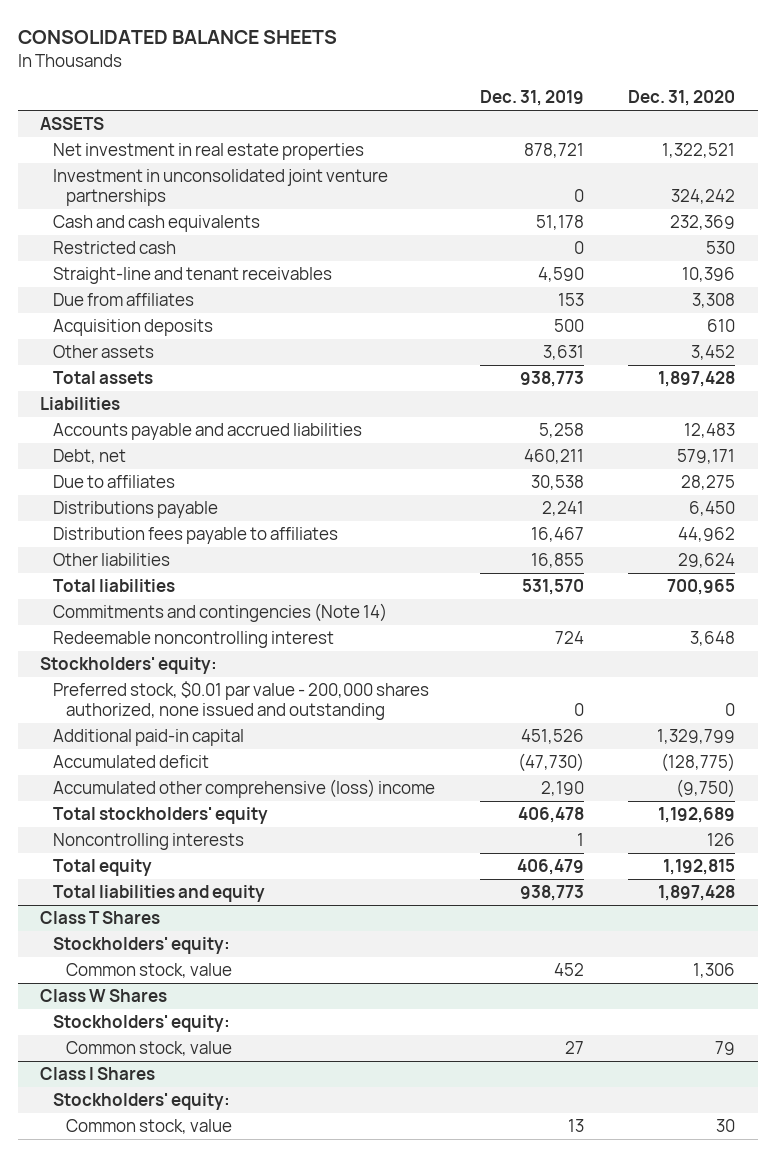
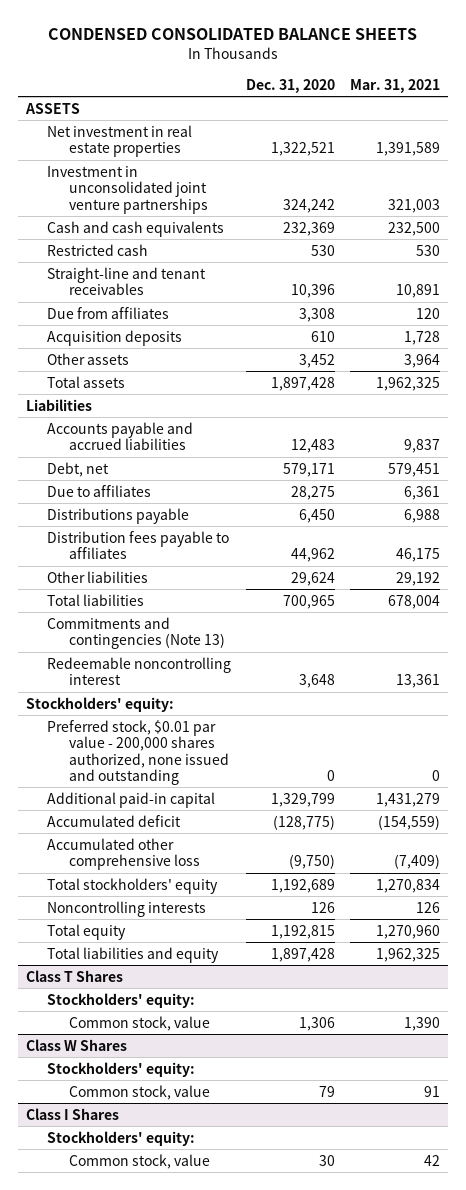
- CONSOLIDATED BALANCE SHEETS
+ CONDENSED CONSOLIDATED BALANCE SHEETS
- | Dec. 31, 2019 | Dec. 31, 2020
+ | Dec. 31, 2020 | Mar. 31, 2021
- Commitments and contingencies (Note 14)
+ Commitments and contingencies (Note 13)
- Accumulated other comprehensive (loss) income | 2,190 | (9,750)
+ Accumulated other comprehensive loss | (9,750) | (7,409)

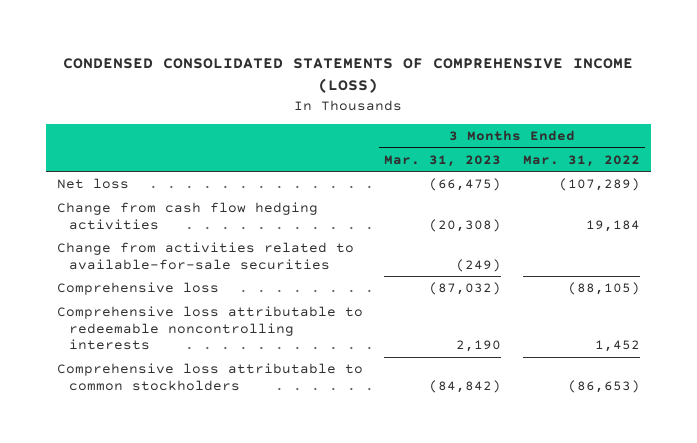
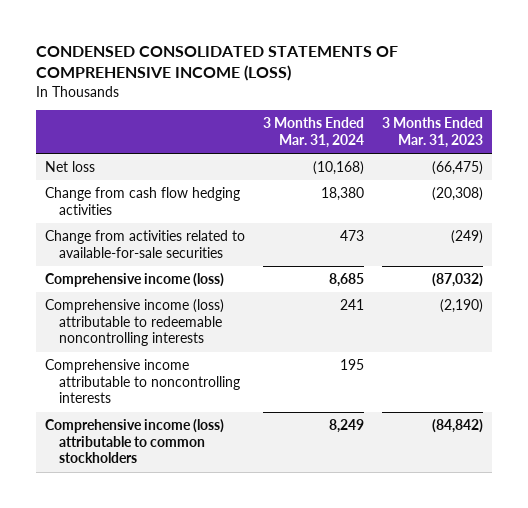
- | 3 Months Ended Mar. 31, 2023 | 3 Months Ended Mar. 31, 2022
+ | 3 Months Ended Mar. 31, 2024 | 3 Months Ended Mar. 31, 2023
- Comprehensive loss | (87,032) | (88,105)
- Comprehensive loss attributable to redeemable noncontrolling interests | 2,190 | 1,452
- Comprehensive loss attributable to common stockholders | (84,842) | (86,653)
+ Comprehensive income (loss) | 8,685 | (87,032)
+ Comprehensive income (loss) attributable to redeemable noncontrolling interests | 241 | (2,190)
+ Comprehensive income attributable to noncontrolling interests | 195 |
+ Comprehensive income (loss) attributable to common stockholders | 8,249 | (84,842)

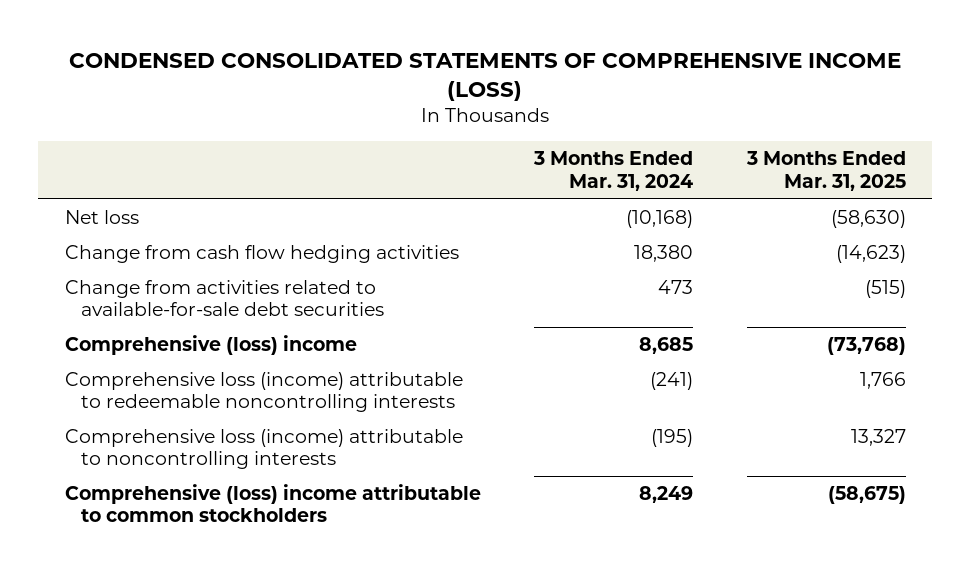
- | 3 Months Ended Mar. 31, 2024 | 3 Months Ended Mar. 31, 2023
+ | 3 Months Ended Mar. 31, 2024 | 3 Months Ended Mar. 31, 2025
- Change from activities related to available-for-sale securities | 473 | (249)
- Comprehensive income (loss) | 8,685 | (87,032)
- Comprehensive income (loss) attributable to redeemable noncontrolling interests | 241 | (2,190)
- Comprehensive income attributable to noncontrolling interests | 195 |
- Comprehensive income (loss) attributable to common stockholders | 8,249 | (84,842)
+ Change from activities related to available-for-sale debt securities | 473 | (515)
+ Comprehensive (loss) income | 8,685 | (73,768)
+ Comprehensive loss (income) attributable to redeemable noncontrolling interests | (241) | 1,766
+ Comprehensive loss (income) attributable to noncontrolling interests | (195) | 13,327
+ Comprehensive (loss) income attributable to common stockholders | 8,249 | (58,675)

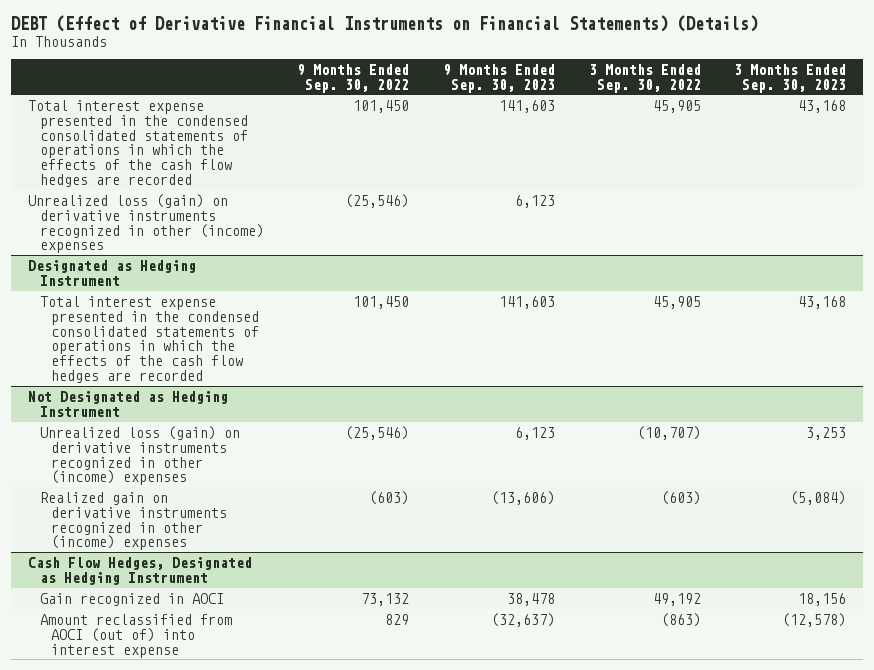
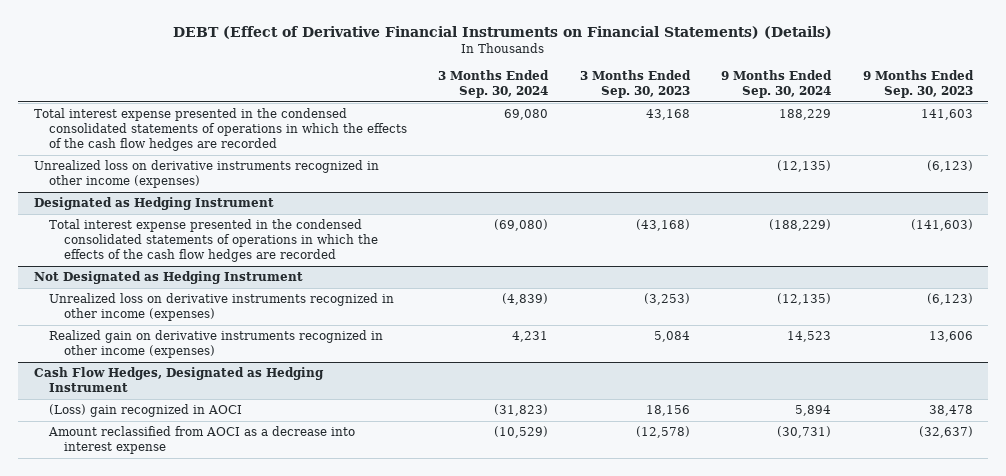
- | 9 Months Ended Sep. 30, 2022 | 9 Months Ended Sep. 30, 2023 | 3 Months Ended Sep. 30, 2022 | 3 Months Ended Sep. 30, 2023
+ | 3 Months Ended Sep. 30, 2024 | 3 Months Ended Sep. 30, 2023 | 9 Months Ended Sep. 30, 2024 | 9 Months Ended Sep. 30, 2023
- Unrealized loss (gain) on derivative instruments recognized in other (income) expenses | (25,546) | 6,123 | |
+ Unrealized loss on derivative instruments recognized in other income (expenses) | | | (12,135) | (6,123)
@ Designated as Hedging Instrument
- Total interest expense presented in the condensed consolidated statements of operations in which the effects of the cash flow hedges are recorded | 101,450 | 141,603 | 45,905 | 43,168
+ Total interest expense presented in the condensed consolidated statements of operations in which the effects of the cash flow hedges are recorded | (69,080) | (43,168) | (188,229) | (141,603)
@ Not Designated as Hedging Instrument
- Unrealized loss (gain) on derivative instruments recognized in other (income) expenses | (25,546) | 6,123 | (10,707) | 3,253
- Realized gain on derivative instruments recognized in other (income) expenses | (603) | (13,606) | (603) | (5,084)
+ Unrealized loss on derivative instruments recognized in other income (expenses) | (4,839) | (3,253) | (12,135) | (6,123)
+ Realized gain on derivative instruments recognized in other income (expenses) | 4,231 | 5,084 | 14,523 | 13,606
@ Cash Flow Hedges, Designated as Hedging Instrument
- Gain recognized in AOCI | 73,132 | 38,478 | 49,192 | 18,156
- Amount reclassified from AOCI (out of) into interest expense | 829 | (32,637) | (863) | (12,578)
+ (Loss) gain recognized in AOCI | (31,823) | 18,156 | 5,894 | 38,478
+ Amount reclassified from AOCI as a decrease into interest expense | (10,529) | (12,578) | (30,731) | (32,637)

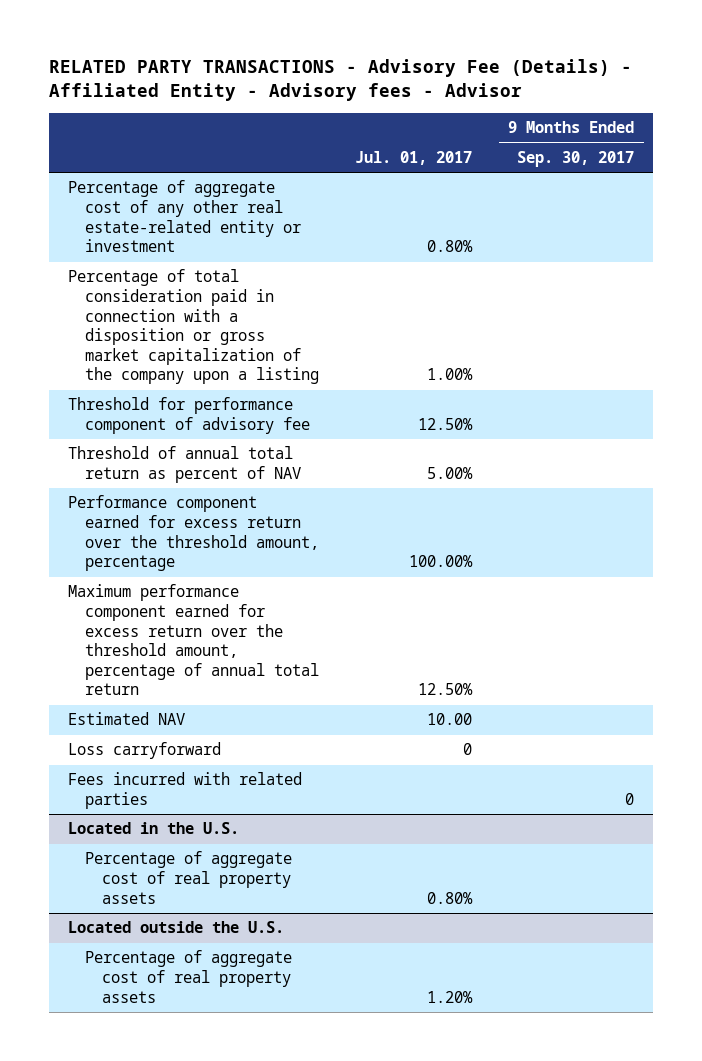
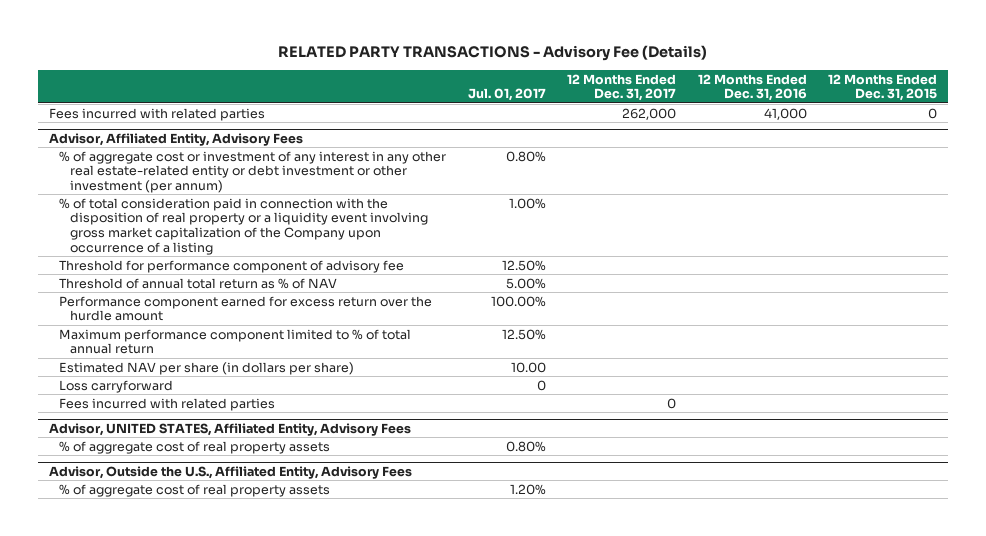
- RELATED PARTY TRANSACTIONS - Advisory Fee (Details) - Affiliated Entity - Advisory fees - Advisor
+ RELATED PARTY TRANSACTIONS - Advisory Fee (Details)
- | Jul. 01, 2017 | 9 Months Ended Sep. 30, 2017
+ | Jul. 01, 2017 | 12 Months Ended Dec. 31, 2017 | 12 Months Ended Dec. 31, 2016 | 12 Months Ended Dec. 31, 2015
- Percentage of aggregate cost of any other real estate-related entity or investment | 0.80% |
- Percentage of total consideration paid in connection with a disposition or gross market capitalization of the company upon a listing | 1.00% |
+ Fees incurred with related parties | | 262,000 | 41,000 | 0
+ Advisor, Affiliated Entity, Advisory Fees
+ % of aggregate cost or investment of any interest in any other real estate-related entity or debt investment or other investment (per annum) | 0.80% | | |
+ % of total consideration paid in connection with the disposition of real property or a liquidity event involving gross market capitalization of the Company upon occurrence of a listing | 1.00% | | |
- Threshold of annual total return as percent of NAV | 5.00% |
- Performance component earned for excess return over the threshold amount, percentage | 100.00% |
- Maximum performance component earned for excess return over the threshold amount, percentage of annual total return | 12.50% |
- Estimated NAV | 10.00 |
+ Threshold of annual total return as % of NAV | 5.00% | | |
+ Performance component earned for excess return over the hurdle amount | 100.00% | | |
+ Maximum performance component limited to % of total annual return | 12.50% | | |
+ Estimated NAV per share (in dollars per share) | 10.00 | | |
- Located in the U.S.
- Percentage of aggregate cost of real property assets | 0.80% |
- Located outside the U.S.
- Percentage of aggregate cost of real property assets | 1.20% |
+ Advisor, UNITED STATES, Affiliated Entity, Advisory Fees
+ % of aggregate cost of real property assets | 0.80% | | |
+ Advisor, Outside the U.S., Affiliated Entity, Advisory Fees
+ % of aggregate cost of real property assets | 1.20% | | |

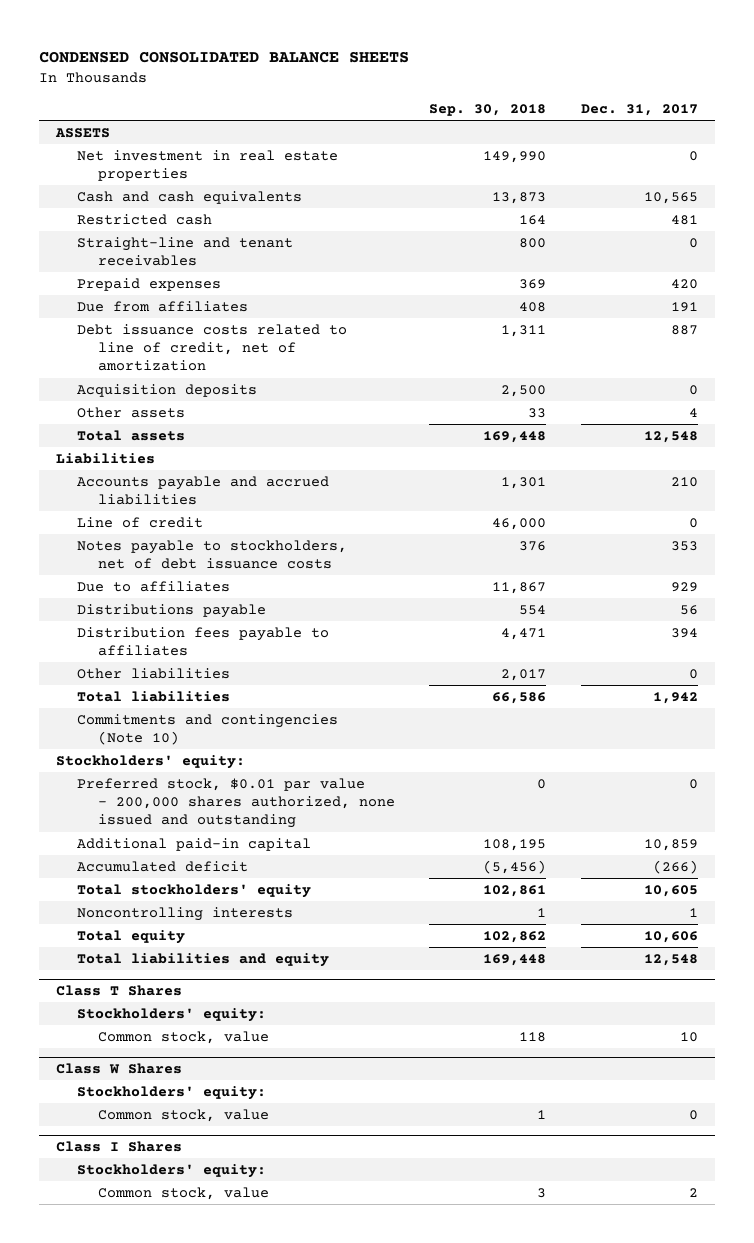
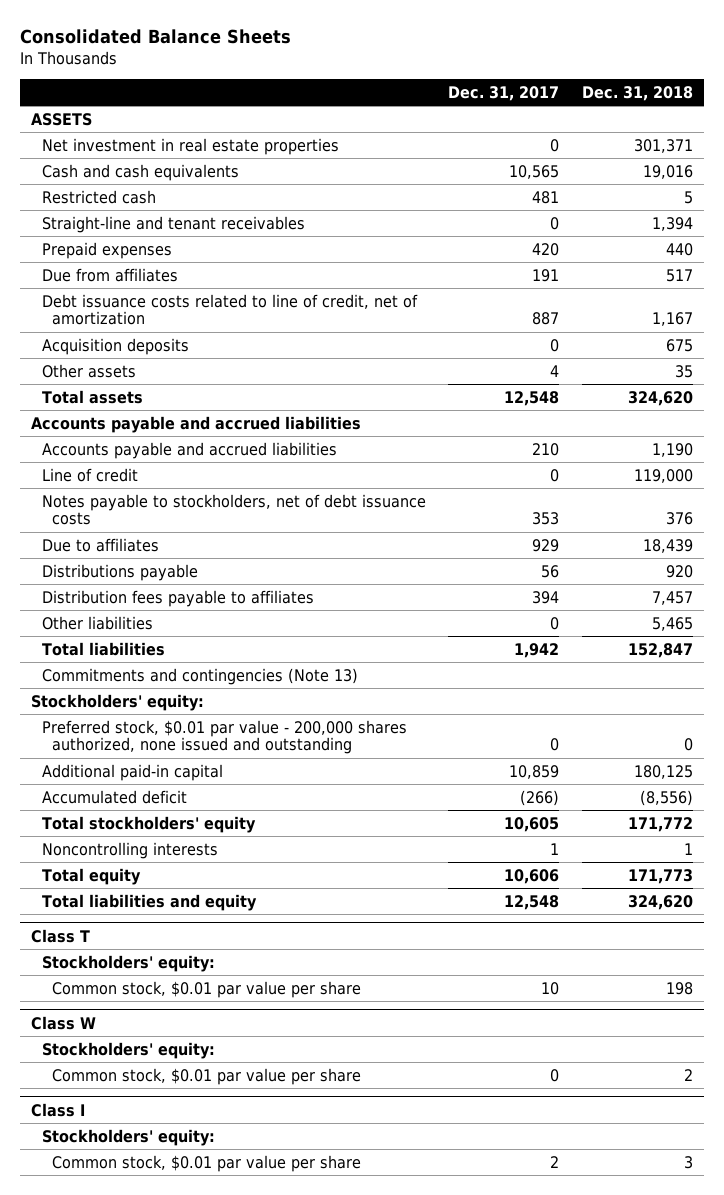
- CONDENSED CONSOLIDATED BALANCE SHEETS
+ Consolidated Balance Sheets
- | Sep. 30, 2018 | Dec. 31, 2017
+ | Dec. 31, 2017 | Dec. 31, 2018
- Liabilities
+ Accounts payable and accrued liabilities
- Commitments and contingencies (Note 10)
+ Commitments and contingencies (Note 13)
- Class T Shares
+ Class T
- Common stock, value | 118 | 10
- Class W Shares
+ Common stock, $0.01 par value per share | 10 | 198
+ Class W
- Common stock, value | 1 | 0
- Class I Shares
+ Common stock, $0.01 par value per share | 0 | 2
+ Class I
- Common stock, value | 3 | 2
+ Common stock, $0.01 par value per share | 2 | 3

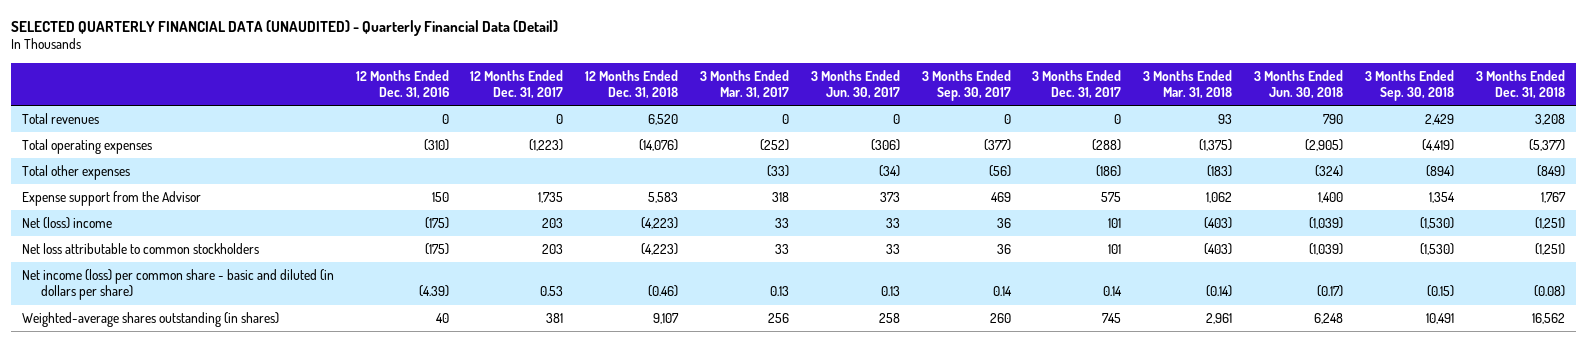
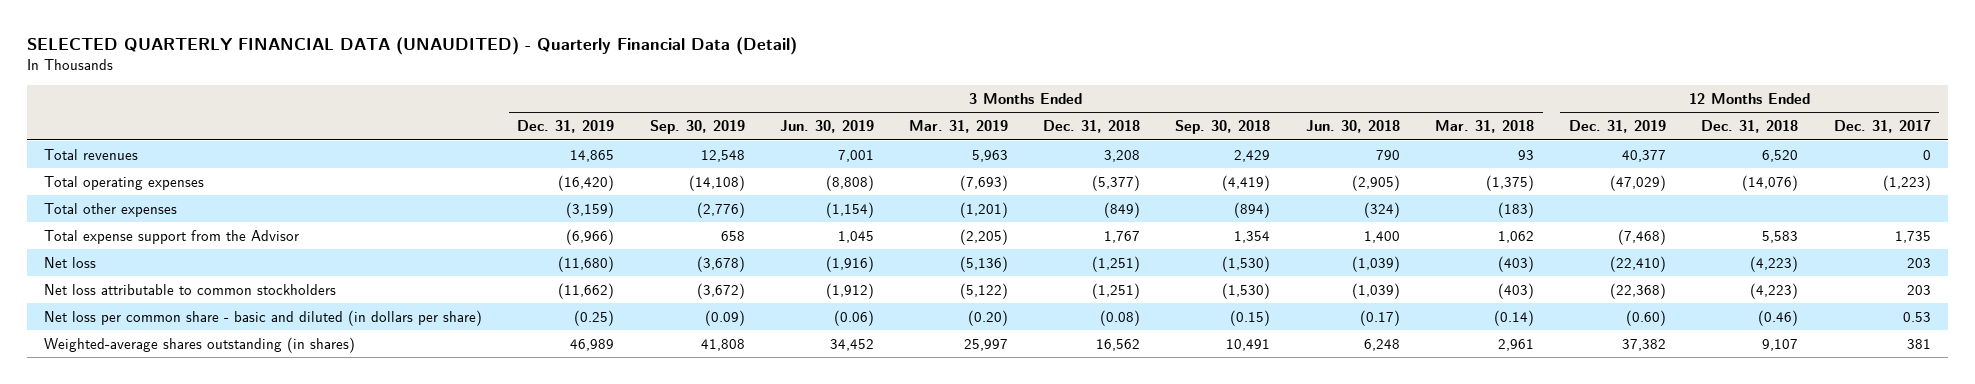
- | 12 Months Ended Dec. 31, 2016 | 12 Months Ended Dec. 31, 2017 | 12 Months Ended Dec. 31, 2018 | 3 Months Ended Mar. 31, 2017 | 3 Months Ended Jun. 30, 2017 | 3 Months Ended Sep. 30, 2017 | 3 Months Ended Dec. 31, 2017 | 3 Months Ended Mar. 31, 2018 | 3 Months Ended Jun. 30, 2018 | 3 Months Ended Sep. 30, 2018 | 3 Months Ended Dec. 31, 2018
+ | 3 Months Ended Dec. 31, 2019 | 3 Months Ended Sep. 30, 2019 | 3 Months Ended Jun. 30, 2019 | 3 Months Ended Mar. 31, 2019 | 3 Months Ended Dec. 31, 2018 | 3 Months Ended Sep. 30, 2018 | 3 Months Ended Jun. 30, 2018 | 3 Months Ended Mar. 31, 2018 | 12 Months Ended Dec. 31, 2019 | 12 Months Ended Dec. 31, 2018 | 12 Months Ended Dec. 31, 2017
- Expense support from the Advisor | 150 | 1,735 | 5,583 | 318 | 373 | 469 | 575 | 1,062 | 1,400 | 1,354 | 1,767
- Net (loss) income | (175) | 203 | (4,223) | 33 | 33 | 36 | 101 | (403) | (1,039) | (1,530) | (1,251)
+ Total expense support from the Advisor | (6,966) | 658 | 1,045 | (2,205) | 1,767 | 1,354 | 1,400 | 1,062 | (7,468) | 5,583 | 1,735
+ Net loss | (11,680) | (3,678) | (1,916) | (5,136) | (1,251) | (1,530) | (1,039) | (403) | (22,410) | (4,223) | 203
- Net income (loss) per common share - basic and diluted (in dollars per share) | (4.39) | 0.53 | (0.46) | 0.13 | 0.13 | 0.14 | 0.14 | (0.14) | (0.17) | (0.15) | (0.08)
+ Net loss per common share - basic and diluted (in dollars per share) | (0.25) | (0.09) | (0.06) | (0.20) | (0.08) | (0.15) | (0.17) | (0.14) | (0.60) | (0.46) | 0.53

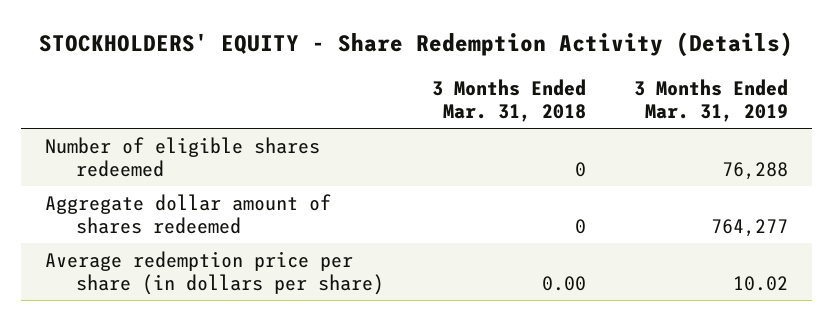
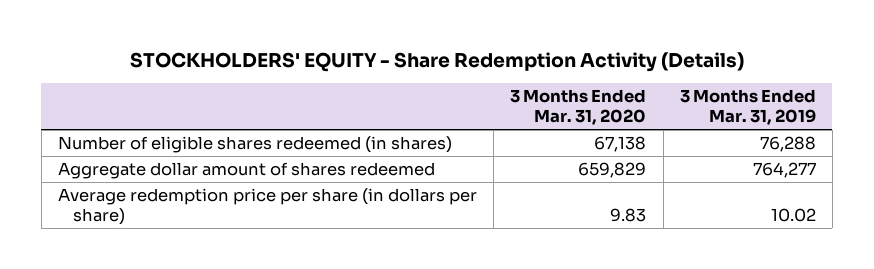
- | 3 Months Ended Mar. 31, 2018 | 3 Months Ended Mar. 31, 2019
+ | 3 Months Ended Mar. 31, 2020 | 3 Months Ended Mar. 31, 2019
- Number of eligible shares redeemed | 0 | 76,288
+ Number of eligible shares redeemed (in shares) | 67,138 | 76,288

